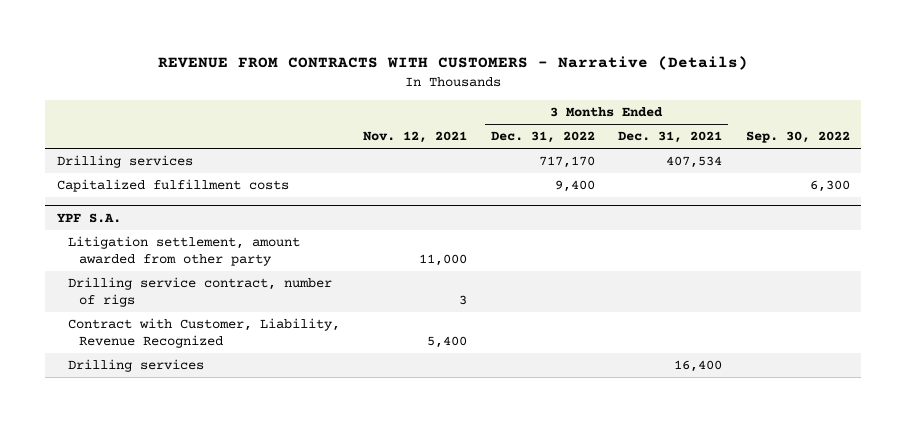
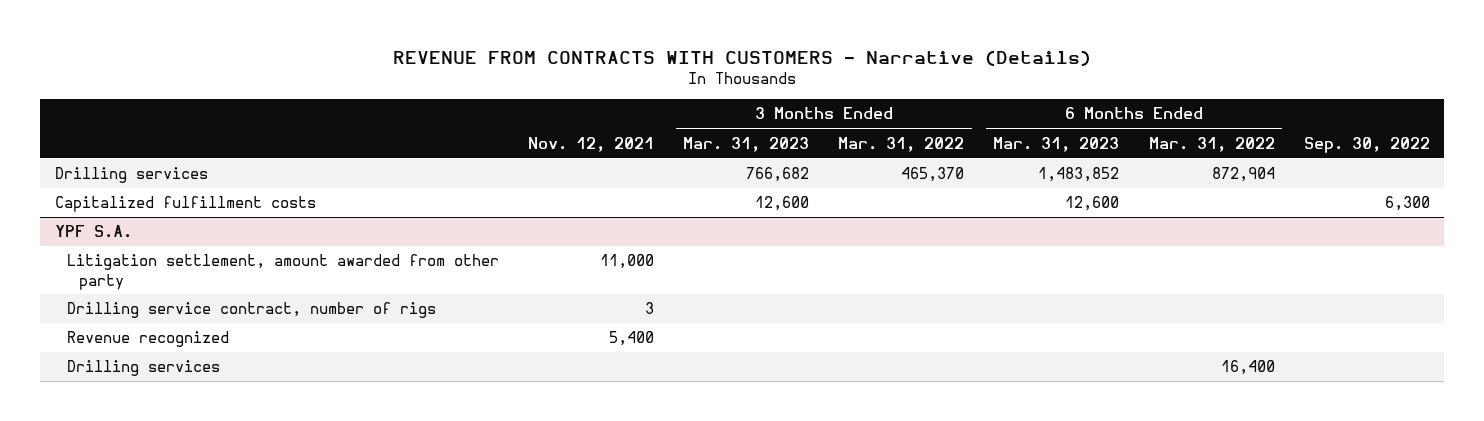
- | Nov. 12, 2021 | 3 Months Ended Dec. 31, 2022 | 3 Months Ended Dec. 31, 2021 | Sep. 30, 2022
+ | Nov. 12, 2021 | 3 Months Ended Mar. 31, 2023 | 3 Months Ended Mar. 31, 2022 | 6 Months Ended Mar. 31, 2023 | 6 Months Ended Mar. 31, 2022 | Sep. 30, 2022
@ YPF S.A.
- Contract with Customer, Liability, Revenue Recognized | 5,400 | | |
+ Revenue recognized | 5,400 | | | | |

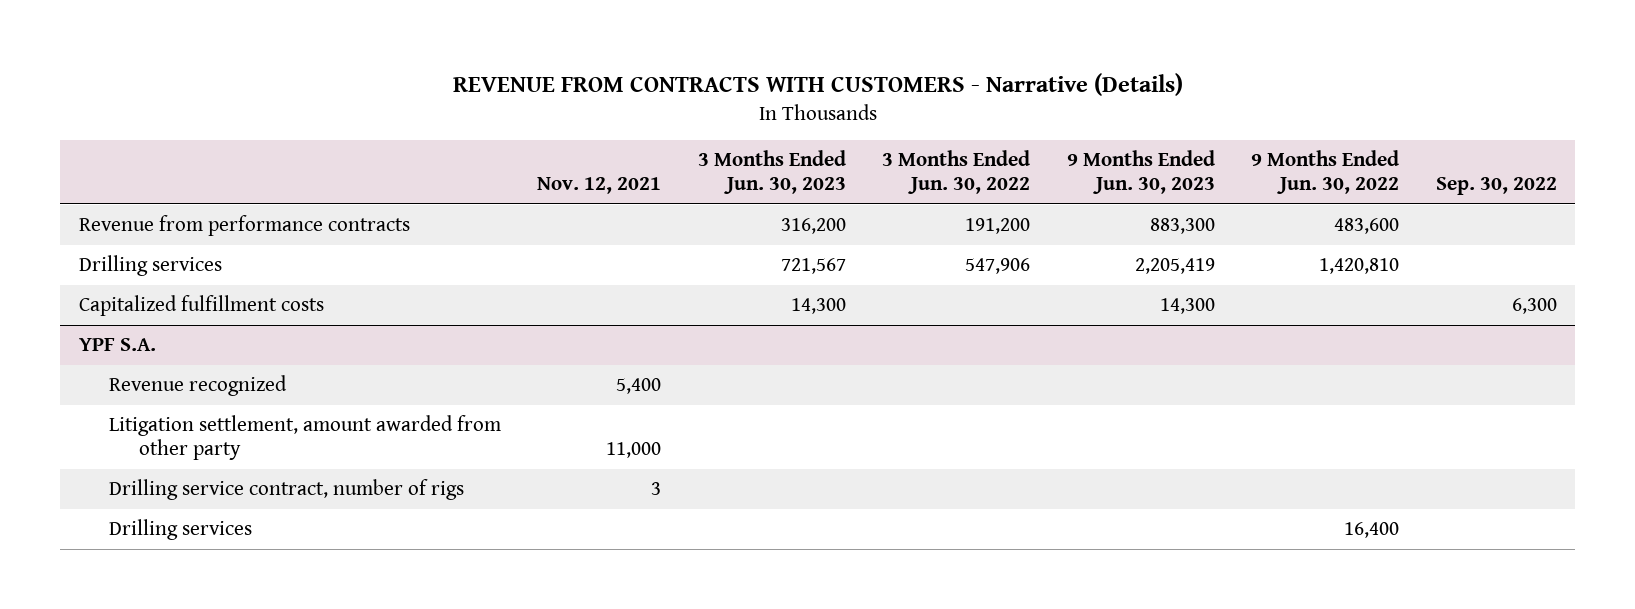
- | Nov. 12, 2021 | 3 Months Ended Mar. 31, 2023 | 3 Months Ended Mar. 31, 2022 | 6 Months Ended Mar. 31, 2023 | 6 Months Ended Mar. 31, 2022 | Sep. 30, 2022
+ | Nov. 12, 2021 | 3 Months Ended Jun. 30, 2023 | 3 Months Ended Jun. 30, 2022 | 9 Months Ended Jun. 30, 2023 | 9 Months Ended Jun. 30, 2022 | Sep. 30, 2022
+ Revenue from performance contracts | | 316,200 | 191,200 | 883,300 | 483,600 |
@ YPF S.A.
moved up: Revenue recognized | 5,400 | | | | |

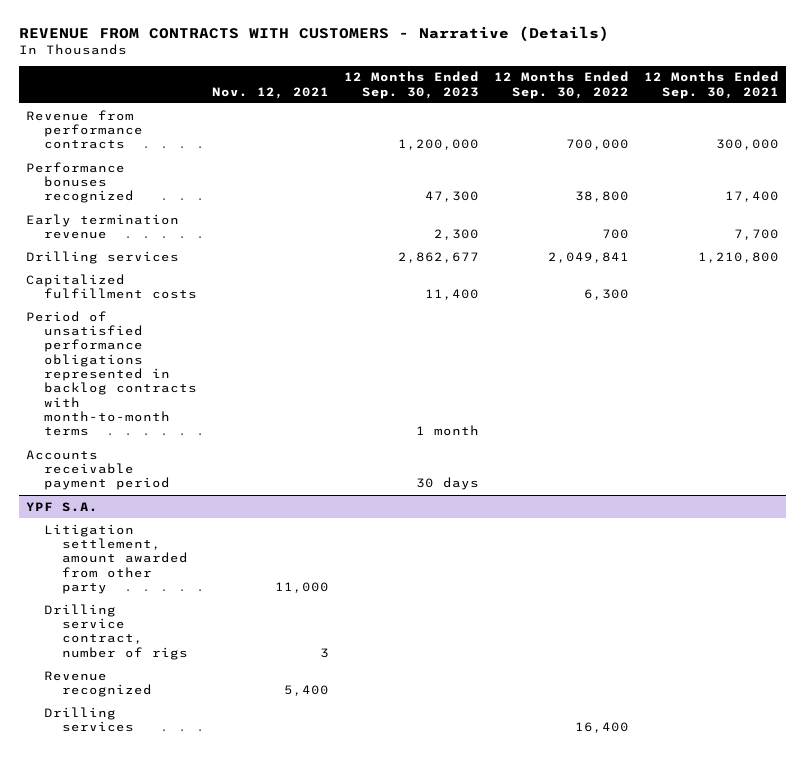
- | Nov. 12, 2021 | 3 Months Ended Jun. 30, 2023 | 3 Months Ended Jun. 30, 2022 | 9 Months Ended Jun. 30, 2023 | 9 Months Ended Jun. 30, 2022 | Sep. 30, 2022
+ | Nov. 12, 2021 | 12 Months Ended Sep. 30, 2023 | 12 Months Ended Sep. 30, 2022 | 12 Months Ended Sep. 30, 2021
+ Performance bonuses recognized | | 47,300 | 38,800 | 17,400
+ Early termination revenue | | 2,300 | 700 | 7,700
+ Period of unsatisfied performance obligations represented in backlog contracts with month-to-month terms | | 1 month | |
+ Accounts receivable payment period | | 30 days | |
@ YPF S.A.
moved down: Revenue recognized | 5,400 | | |

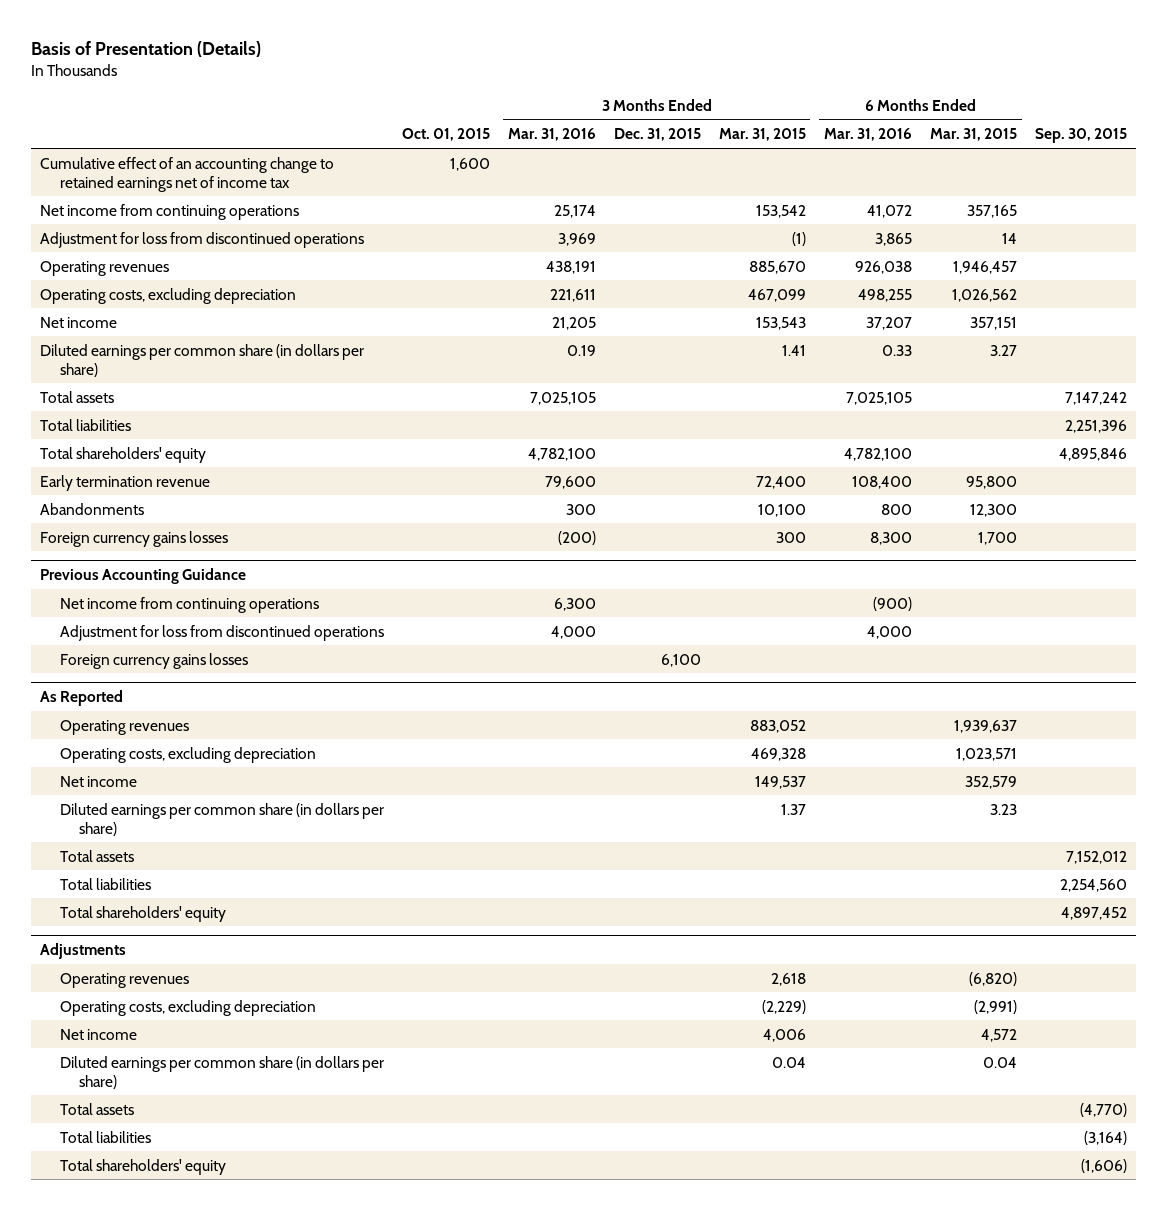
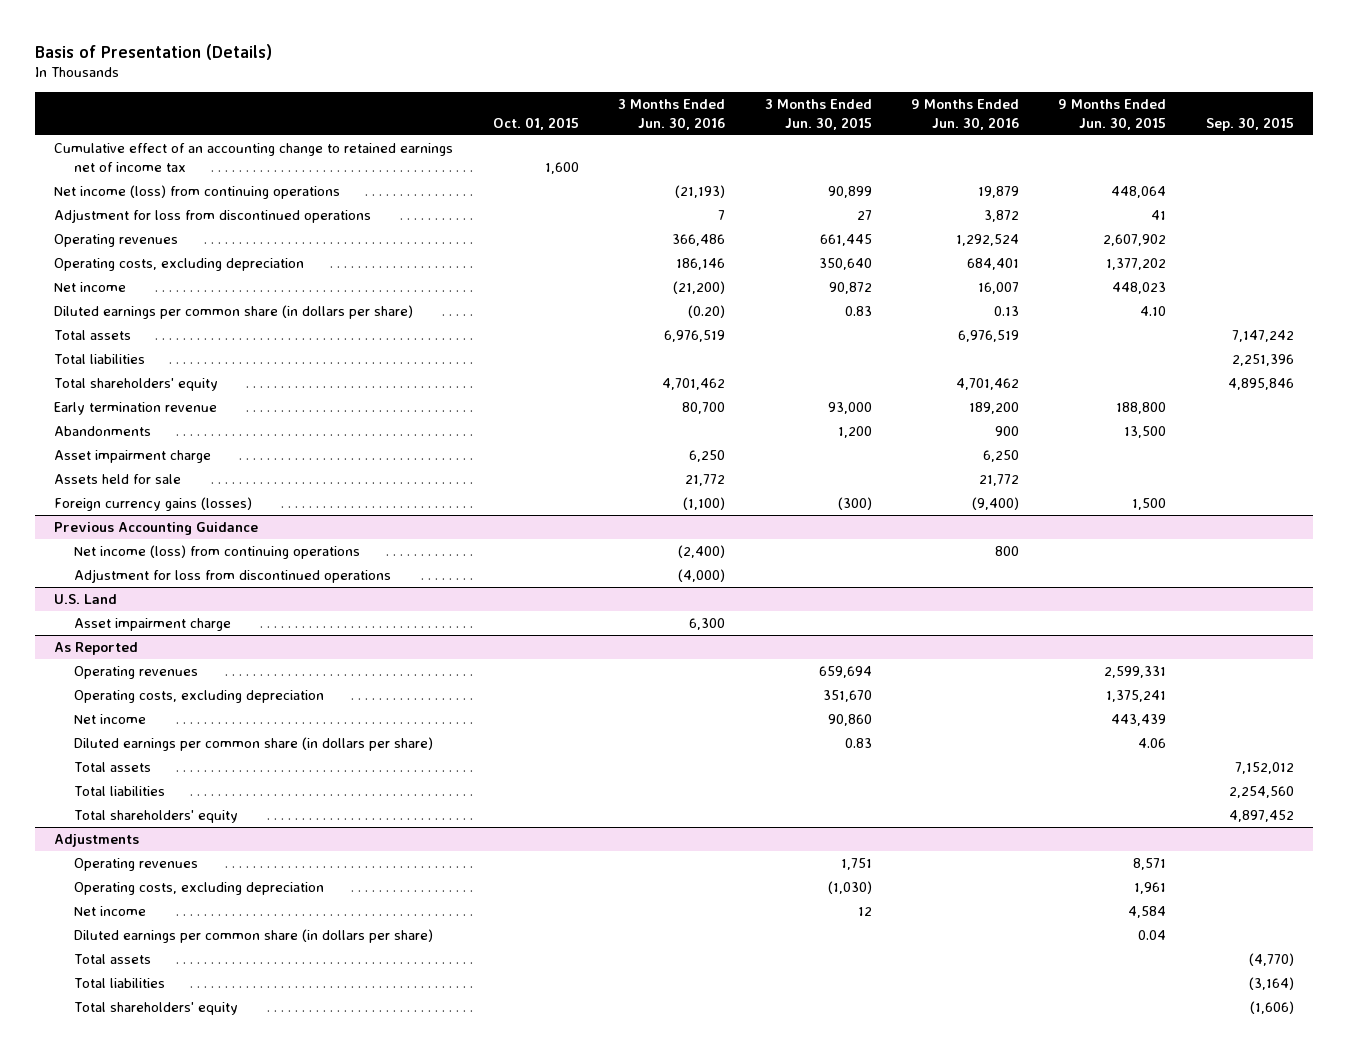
- | Oct. 01, 2015 | 3 Months Ended Mar. 31, 2016 | 3 Months Ended Dec. 31, 2015 | 3 Months Ended Mar. 31, 2015 | 6 Months Ended Mar. 31, 2016 | 6 Months Ended Mar. 31, 2015 | Sep. 30, 2015
+ | Oct. 01, 2015 | 3 Months Ended Jun. 30, 2016 | 3 Months Ended Jun. 30, 2015 | 9 Months Ended Jun. 30, 2016 | 9 Months Ended Jun. 30, 2015 | Sep. 30, 2015
- Net income from continuing operations | | 25,174 | | 153,542 | 41,072 | 357,165 |
+ Net income (loss) from continuing operations | | (21,193) | 90,899 | 19,879 | 448,064 |
- Foreign currency gains losses | | (200) | | 300 | 8,300 | 1,700 |
+ Asset impairment charge | | 6,250 | | 6,250 | |
+ Assets held for sale | | 21,772 | | 21,772 | |
+ Foreign currency gains (losses) | | (1,100) | (300) | (9,400) | 1,500 |
@ Previous Accounting Guidance
- Net income from continuing operations | | 6,300 | | | (900) | |
+ Net income (loss) from continuing operations | | (2,400) | | 800 | |
- Foreign currency gains losses | | | 6,100 | | | |
+ U.S. Land
+ Asset impairment charge | | 6,300 | | | |

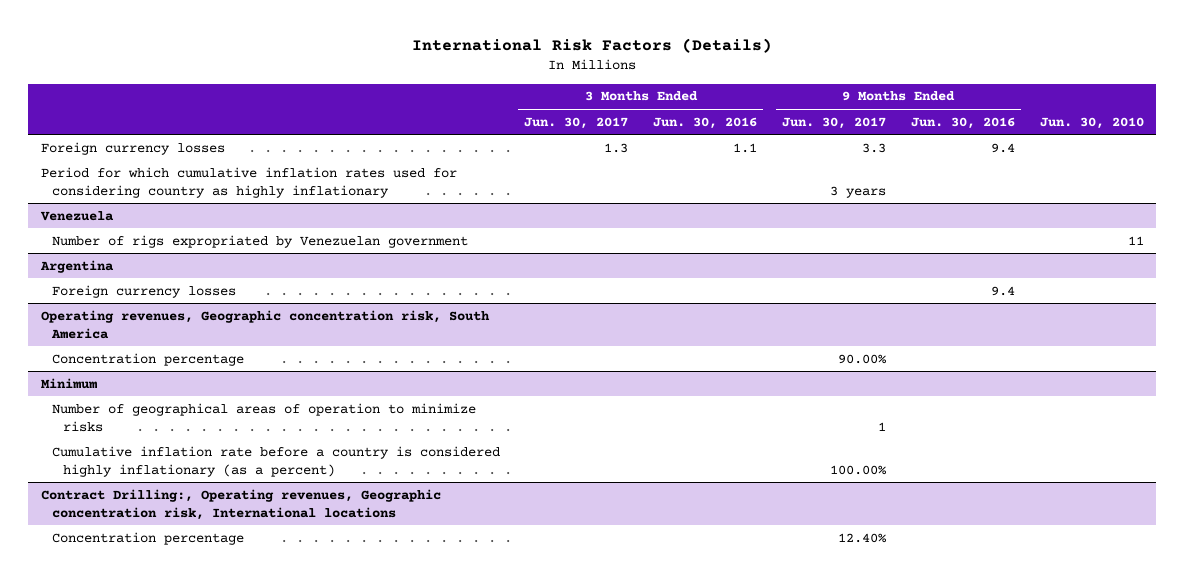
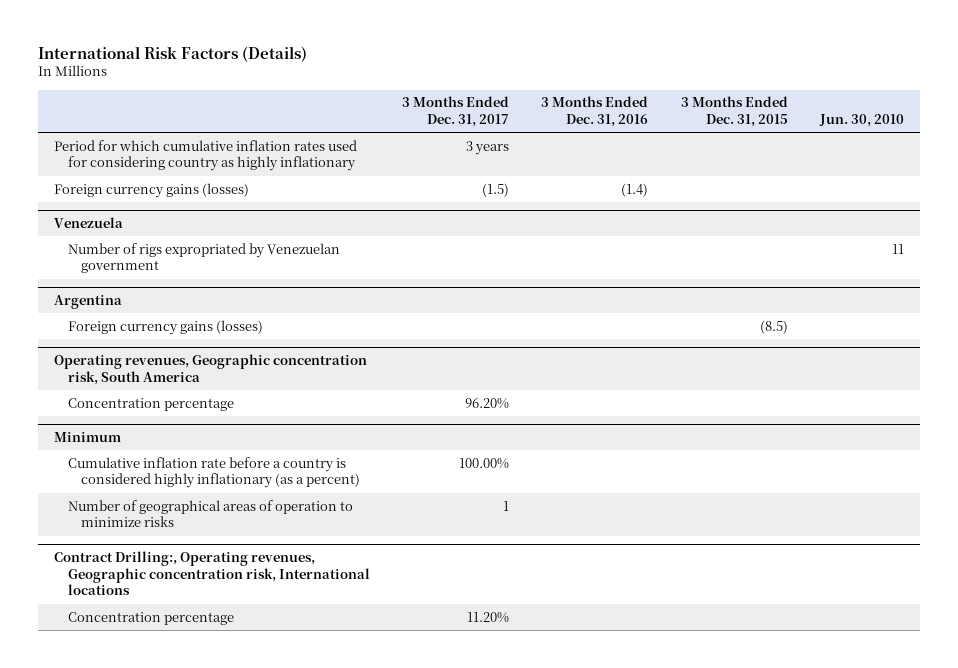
- | 3 Months Ended Jun. 30, 2017 | 3 Months Ended Jun. 30, 2016 | 9 Months Ended Jun. 30, 2017 | 9 Months Ended Jun. 30, 2016 | Jun. 30, 2010
+ | 3 Months Ended Dec. 31, 2017 | 3 Months Ended Dec. 31, 2016 | 3 Months Ended Dec. 31, 2015 | Jun. 30, 2010
- Foreign currency losses | 1.3 | 1.1 | 3.3 | 9.4 |
+ Foreign currency gains (losses) | (1.5) | (1.4) | |
@ Argentina
- Foreign currency losses | | | | 9.4 |
+ Foreign currency gains (losses) | | | (8.5) |
@ Minimum
moved down: Number of geographical areas of operation to minimize risks | 1 | | |

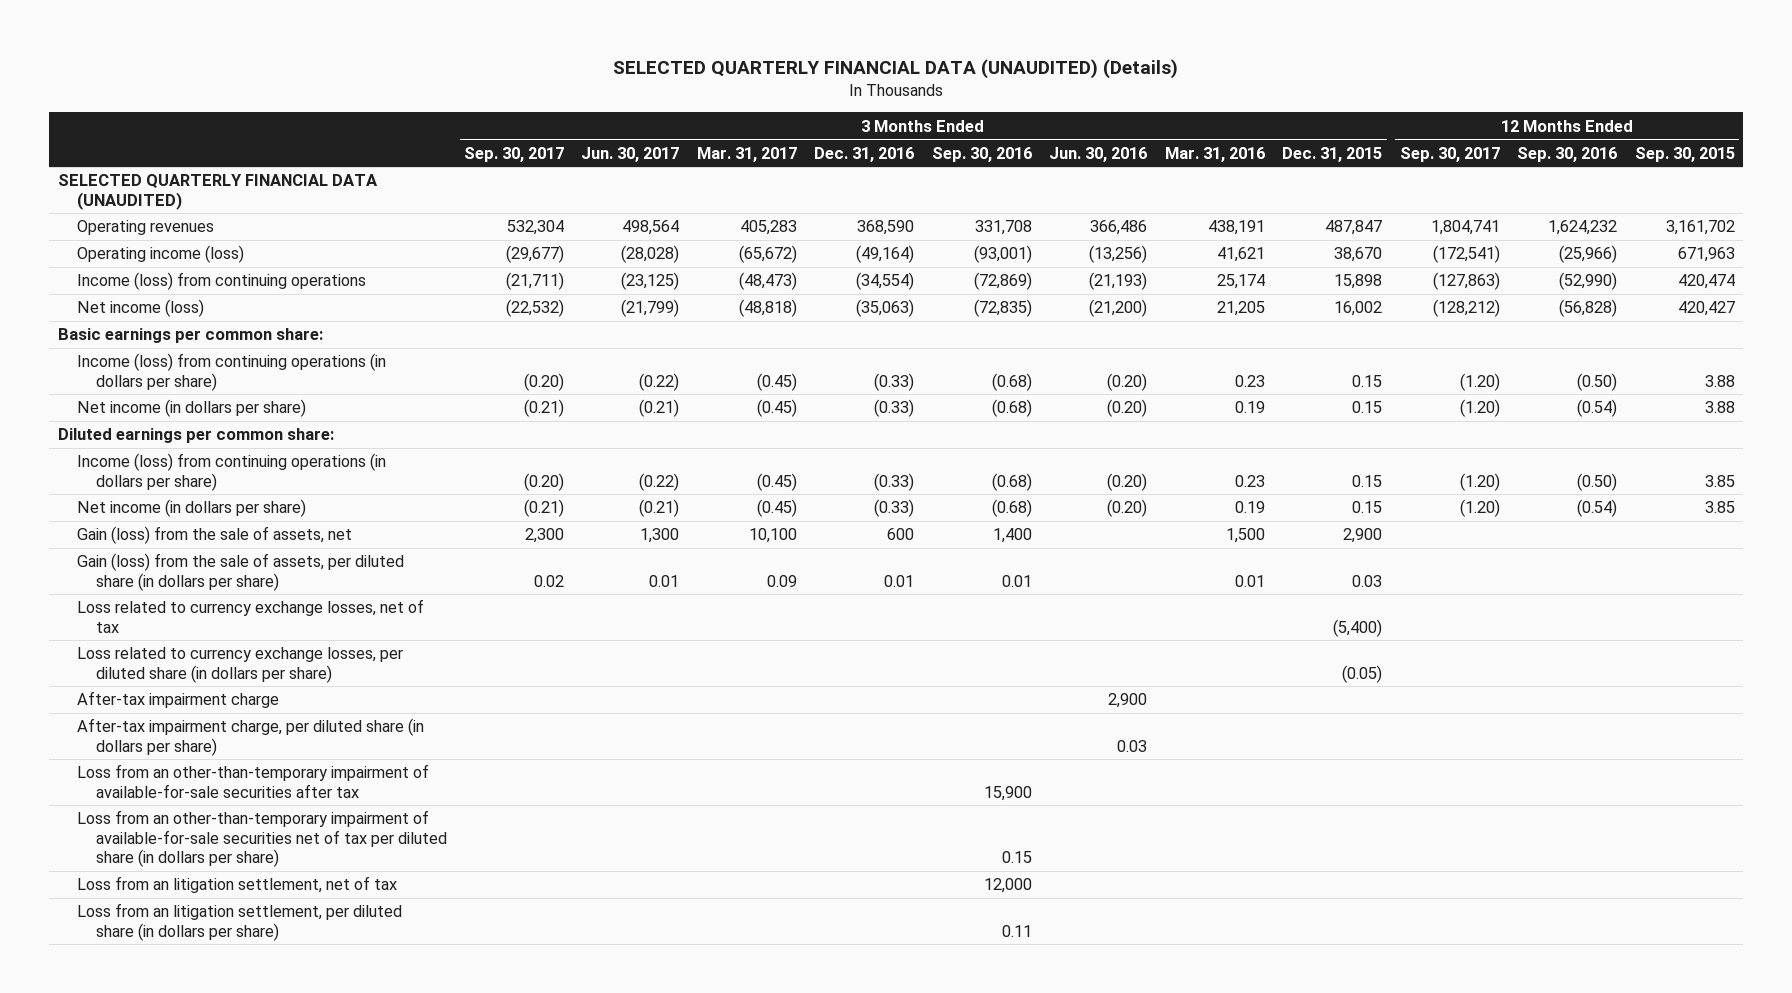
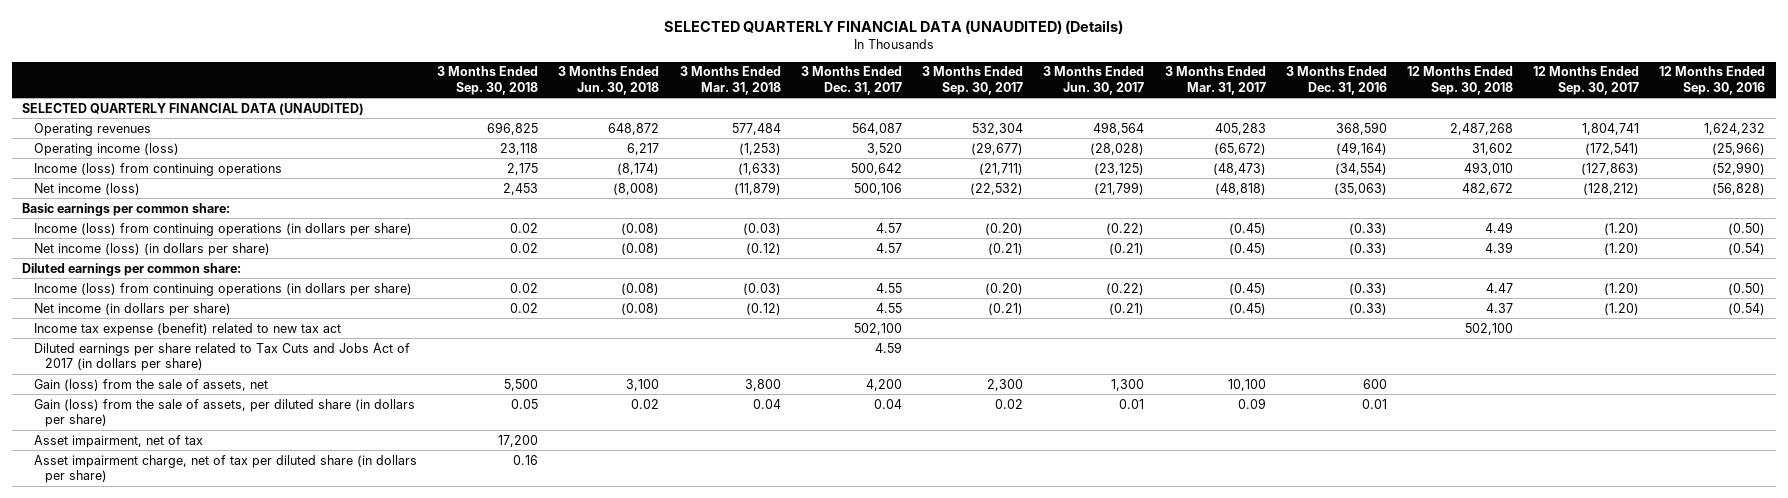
- | 3 Months Ended Sep. 30, 2017 | 3 Months Ended Jun. 30, 2017 | 3 Months Ended Mar. 31, 2017 | 3 Months Ended Dec. 31, 2016 | 3 Months Ended Sep. 30, 2016 | 3 Months Ended Jun. 30, 2016 | 3 Months Ended Mar. 31, 2016 | 3 Months Ended Dec. 31, 2015 | 12 Months Ended Sep. 30, 2017 | 12 Months Ended Sep. 30, 2016 | 12 Months Ended Sep. 30, 2015
+ | 3 Months Ended Sep. 30, 2018 | 3 Months Ended Jun. 30, 2018 | 3 Months Ended Mar. 31, 2018 | 3 Months Ended Dec. 31, 2017 | 3 Months Ended Sep. 30, 2017 | 3 Months Ended Jun. 30, 2017 | 3 Months Ended Mar. 31, 2017 | 3 Months Ended Dec. 31, 2016 | 12 Months Ended Sep. 30, 2018 | 12 Months Ended Sep. 30, 2017 | 12 Months Ended Sep. 30, 2016
- Net income (in dollars per share) | (0.21) | (0.21) | (0.45) | (0.33) | (0.68) | (0.20) | 0.19 | 0.15 | (1.20) | (0.54) | 3.88
+ Net income (loss) (in dollars per share) | 0.02 | (0.08) | (0.12) | 4.57 | (0.21) | (0.21) | (0.45) | (0.33) | 4.39 | (1.20) | (0.54)
+ Income tax expense (benefit) related to new tax act | | | | 502,100 | | | | | 502,100 | |
+ Diluted earnings per share related to Tax Cuts and Jobs Act of 2017 (in dollars per share) | | | | 4.59 | | | | | | |
- Loss related to currency exchange losses, net of tax | | | | | | | | (5,400) | | |
- Loss related to currency exchange losses, per diluted share (in dollars per share) | | | | | | | | (0.05) | | |
- After-tax impairment charge | | | | | | 2,900 | | | | |
- After-tax impairment charge, per diluted share (in dollars per share) | | | | | | 0.03 | | | | |
- Loss from an other-than-temporary impairment of available-for-sale securities after tax | | | | | 15,900 | | | | | |
- Loss from an other-than-temporary impairment of available-for-sale securities net of tax per diluted share (in dollars per share) | | | | | 0.15 | | | | | |
- Loss from an litigation settlement, net of tax | | | | | 12,000 | | | | | |
- Loss from an litigation settlement, per diluted share (in dollars per share) | | | | | 0.11 | | | | | |
+ Asset impairment, net of tax | 17,200 | | | | | | | | | |
+ Asset impairment charge, net of tax per diluted share (in dollars per share) | 0.16 | | | | | | | | | |

